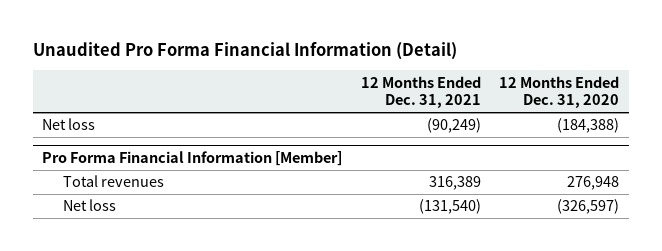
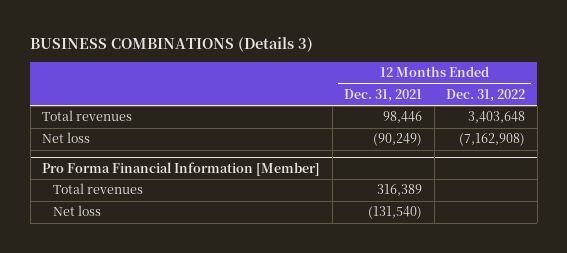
- Unaudited Pro Forma Financial Information (Detail)
+ BUSINESS COMBINATIONS (Details 3)
- | 12 Months Ended Dec. 31, 2021 | 12 Months Ended Dec. 31, 2020
+ | 12 Months Ended Dec. 31, 2021 | 12 Months Ended Dec. 31, 2022
+ Total revenues | 98,446 | 3,403,648

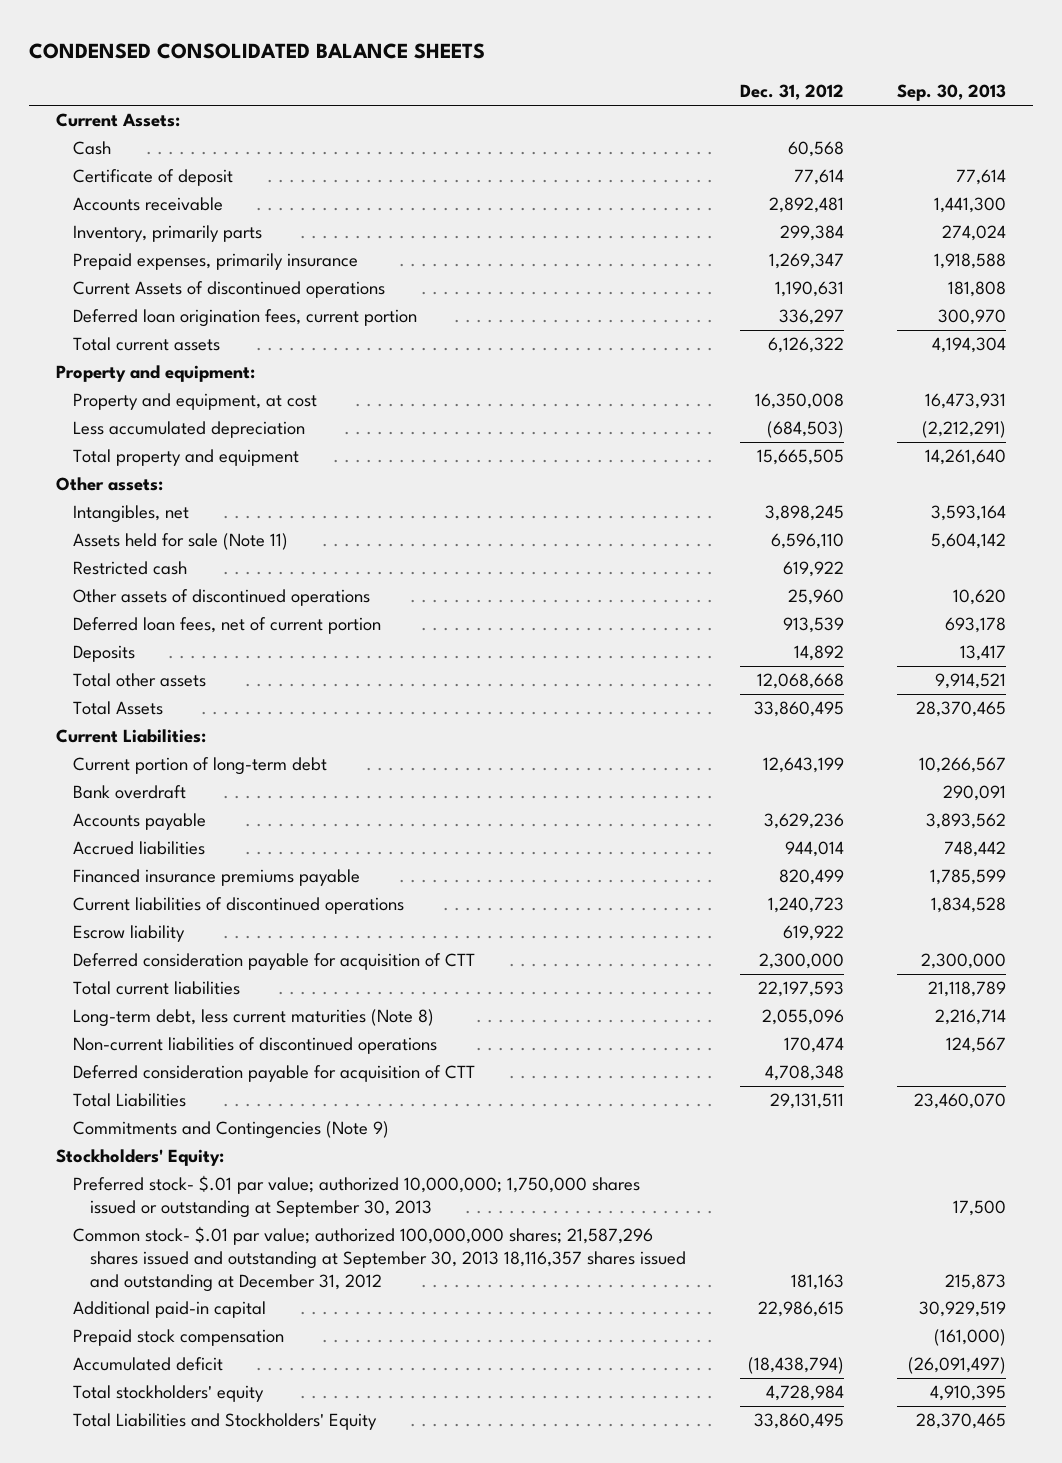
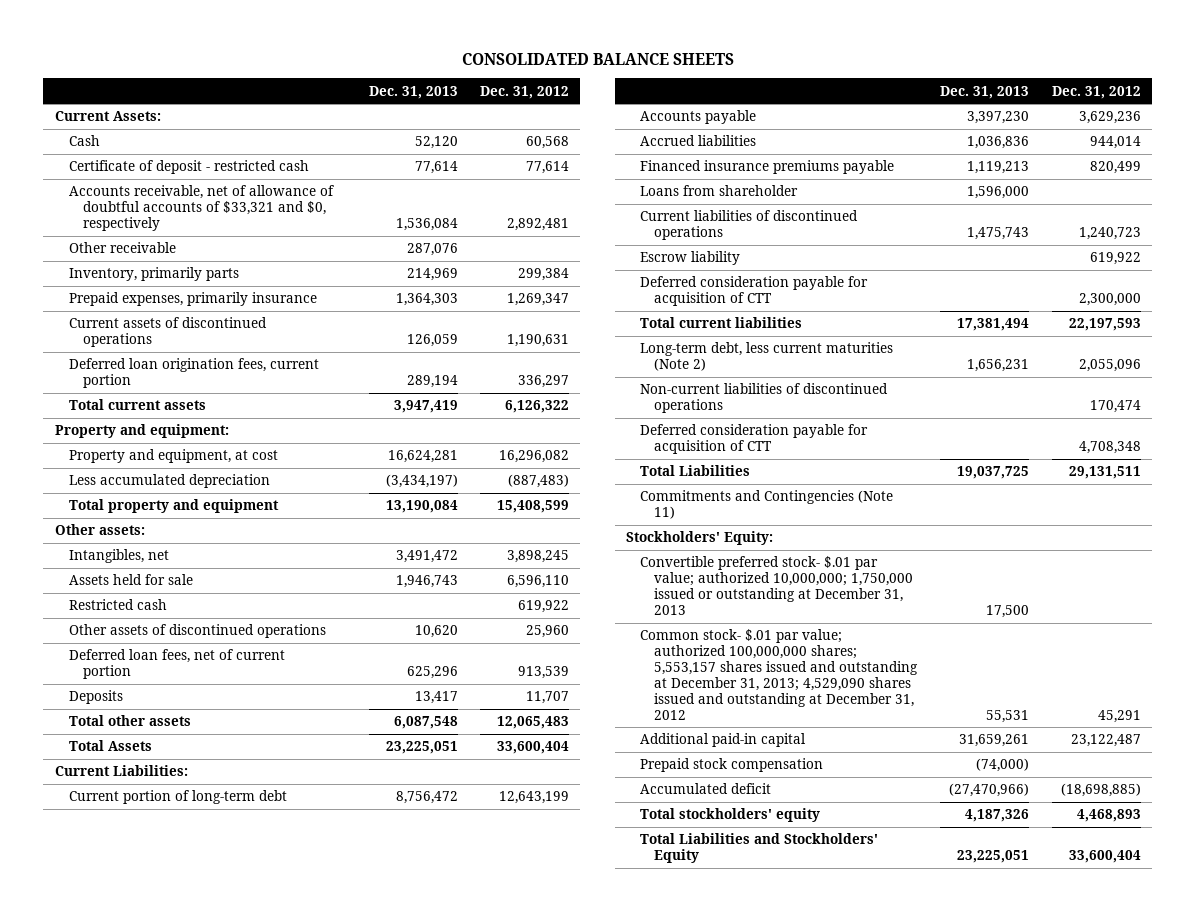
- CONDENSED CONSOLIDATED BALANCE SHEETS
+ CONSOLIDATED BALANCE SHEETS
- | Dec. 31, 2012 | Sep. 30, 2013
+ | Dec. 31, 2013 | Dec. 31, 2012
- Certificate of deposit | 77,614 | 77,614
- Accounts receivable | 2,892,481 | 1,441,300
+ Certificate of deposit - restricted cash | 77,614 | 77,614
+ Accounts receivable, net of allowance of doubtful accounts of $33,321 and $0, respectively | 1,536,084 | 2,892,481
+ Other receivable | 287,076 |
- Current Assets of discontinued operations | 1,190,631 | 181,808
+ Current assets of discontinued operations | 126,059 | 1,190,631
- Property and equipment, at cost | 16,350,008 | 16,473,931
- Less accumulated depreciation | (684,503) | (2,212,291)
- Total property and equipment | 15,665,505 | 14,261,640
+ Property and equipment, at cost | 16,624,281 | 16,296,082
+ Less accumulated depreciation | (3,434,197) | (887,483)
+ Total property and equipment | 13,190,084 | 15,408,599
- Assets held for sale (Note 11) | 6,596,110 | 5,604,142
+ Assets held for sale | 1,946,743 | 6,596,110
- Deposits | 14,892 | 13,417
- Total other assets | 12,068,668 | 9,914,521
- Total Assets | 33,860,495 | 28,370,465
+ Deposits | 13,417 | 11,707
+ Total other assets | 6,087,548 | 12,065,483
+ Total Assets | 23,225,051 | 33,600,404
- Bank overdraft | | 290,091
+ Loans from shareholder | 1,596,000 |
- Long-term debt, less current maturities (Note 8) | 2,055,096 | 2,216,714
+ Long-term debt, less current maturities (Note 2) | 1,656,231 | 2,055,096
- Commitments and Contingencies (Note 9)
+ Commitments and Contingencies (Note 11)
- Preferred stock- $.01 par value; authorized 10,000,000; 1,750,000 shares issued or outstanding at September 30, 2013 | | 17,500
- Common stock- $.01 par value; authorized 100,000,000 shares; 21,587,296 shares issued and outstanding at September 30, 2013 18,116,357 shares issued and outstanding at December 31, 2012 | 181,163 | 215,873
- Additional paid-in capital | 22,986,615 | 30,929,519
+ Convertible preferred stock- $.01 par value; authorized 10,000,000; 1,750,000 issued or outstanding at December 31, 2013 | 17,500 |
+ Common stock- $.01 par value; authorized 100,000,000 shares; 5,553,157 shares issued and outstanding at December 31, 2013; 4,529,090 shares issued and outstanding at December 31, 2012 | 55,531 | 45,291
+ Additional paid-in capital | 31,659,261 | 23,122,487
- Accumulated deficit | (18,438,794) | (26,091,497)
- Total stockholders' equity | 4,728,984 | 4,910,395
- Total Liabilities and Stockholders' Equity | 33,860,495 | 28,370,465
+ Accumulated deficit | (27,470,966) | (18,698,885)
+ Total stockholders' equity | 4,187,326 | 4,468,893
+ Total Liabilities and Stockholders' Equity | 23,225,051 | 33,600,404

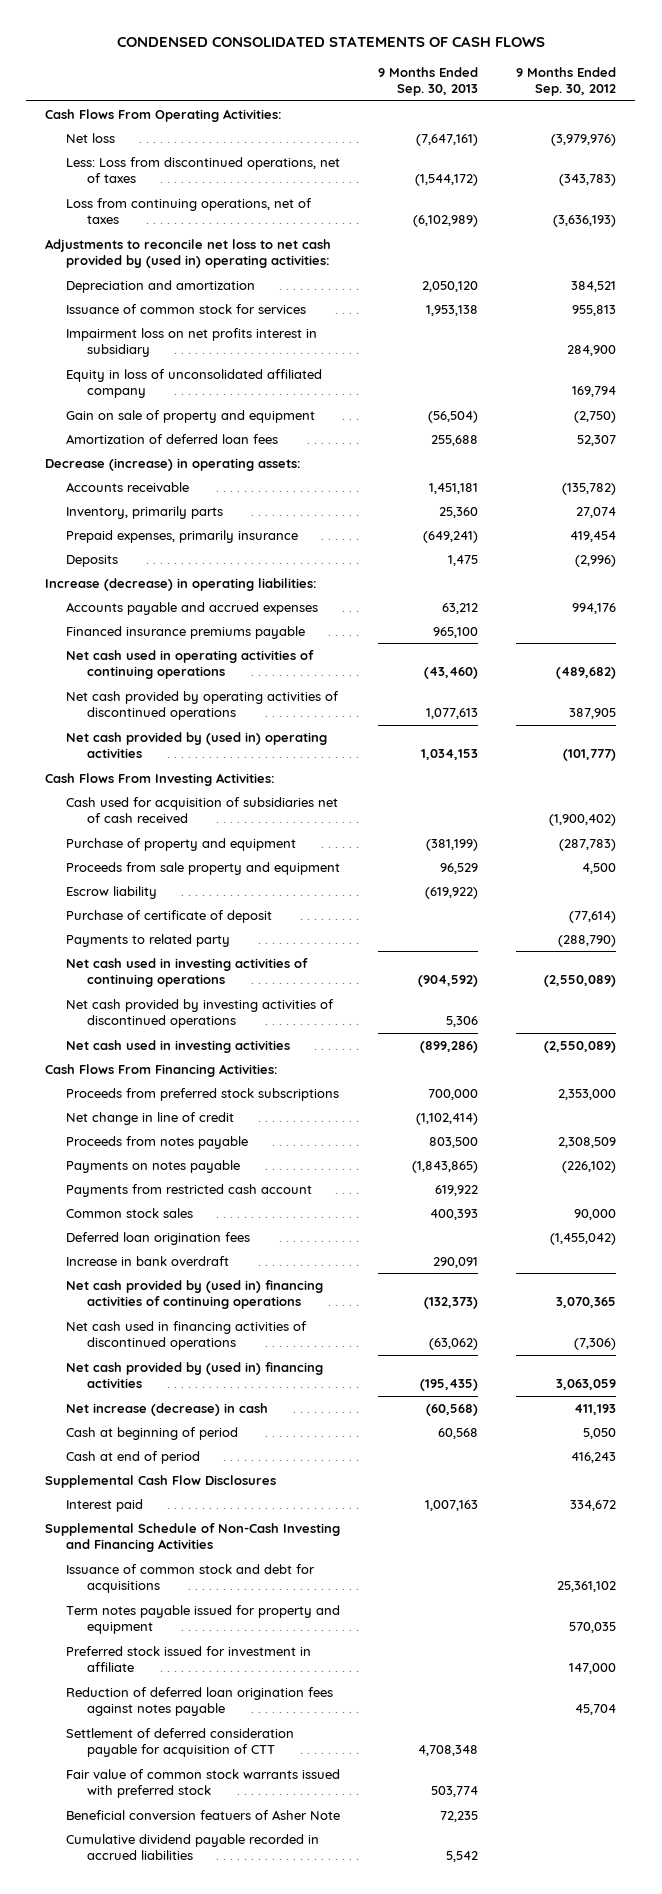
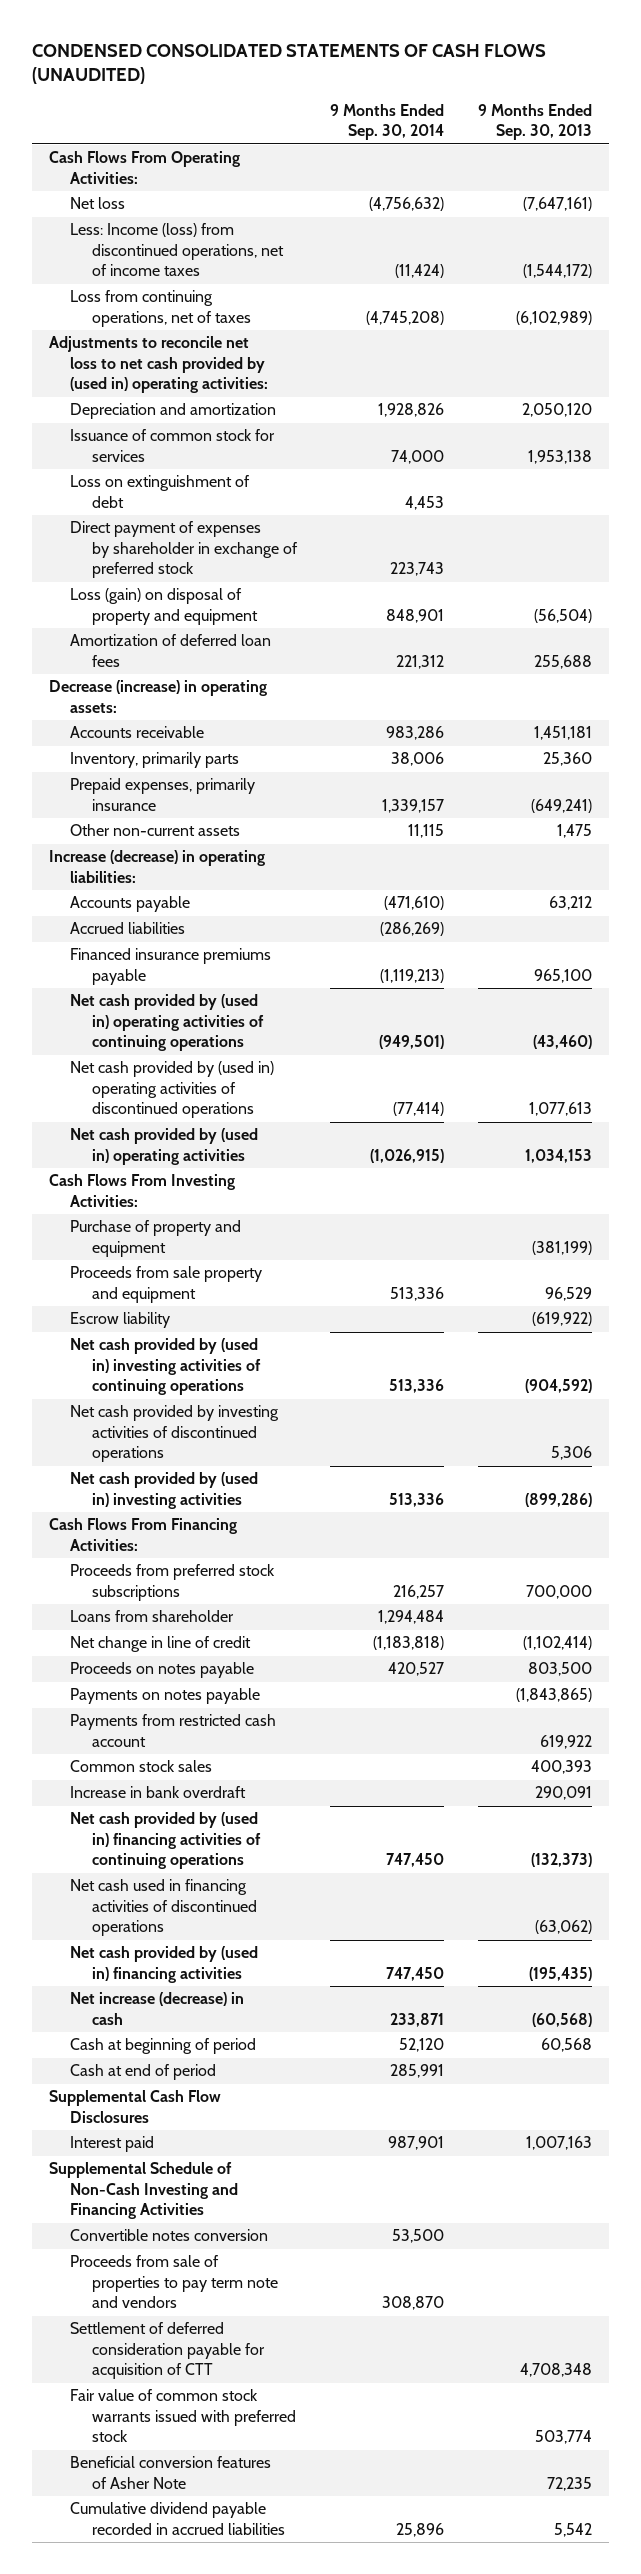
- CONDENSED CONSOLIDATED STATEMENTS OF CASH FLOWS
+ CONDENSED CONSOLIDATED STATEMENTS OF CASH FLOWS (UNAUDITED)
- | 9 Months Ended Sep. 30, 2013 | 9 Months Ended Sep. 30, 2012
+ | 9 Months Ended Sep. 30, 2014 | 9 Months Ended Sep. 30, 2013
- Less: Loss from discontinued operations, net of taxes | (1,544,172) | (343,783)
+ Less: Income (loss) from discontinued operations, net of income taxes | (11,424) | (1,544,172)
- Impairment loss on net profits interest in subsidiary | | 284,900
- Equity in loss of unconsolidated affiliated company | | 169,794
- Gain on sale of property and equipment | (56,504) | (2,750)
+ Loss on extinguishment of debt | 4,453 |
+ Direct payment of expenses by shareholder in exchange of preferred stock | 223,743 |
+ Loss (gain) on disposal of property and equipment | 848,901 | (56,504)
- Deposits | 1,475 | (2,996)
+ Other non-current assets | 11,115 | 1,475
- Accounts payable and accrued expenses | 63,212 | 994,176
+ Accounts payable | (471,610) | 63,212
+ Accrued liabilities | (286,269) |
- Net cash used in operating activities of continuing operations | (43,460) | (489,682)
- Net cash provided by operating activities of discontinued operations | 1,077,613 | 387,905
+ Net cash provided by (used in) operating activities of continuing operations | (949,501) | (43,460)
+ Net cash provided by (used in) operating activities of discontinued operations | (77,414) | 1,077,613
- Cash used for acquisition of subsidiaries net of cash received | | (1,900,402)
- Purchase of certificate of deposit | | (77,614)
- Payments to related party | | (288,790)
- Net cash used in investing activities of continuing operations | (904,592) | (2,550,089)
+ Net cash provided by (used in) investing activities of continuing operations | 513,336 | (904,592)
- Net cash used in investing activities | (899,286) | (2,550,089)
+ Net cash provided by (used in) investing activities | 513,336 | (899,286)
+ Loans from shareholder | 1,294,484 |
- Proceeds from notes payable | 803,500 | 2,308,509
+ Proceeds on notes payable | 420,527 | 803,500
- Deferred loan origination fees | | (1,455,042)
- Issuance of common stock and debt for acquisitions | | 25,361,102
- Term notes payable issued for property and equipment | | 570,035
- Preferred stock issued for investment in affiliate | | 147,000
- Reduction of deferred loan origination fees against notes payable | | 45,704
+ Convertible notes conversion | 53,500 |
+ Proceeds from sale of properties to pay term note and vendors | 308,870 |
- Beneficial conversion featuers of Asher Note | 72,235 |
+ Beneficial conversion features of Asher Note | | 72,235

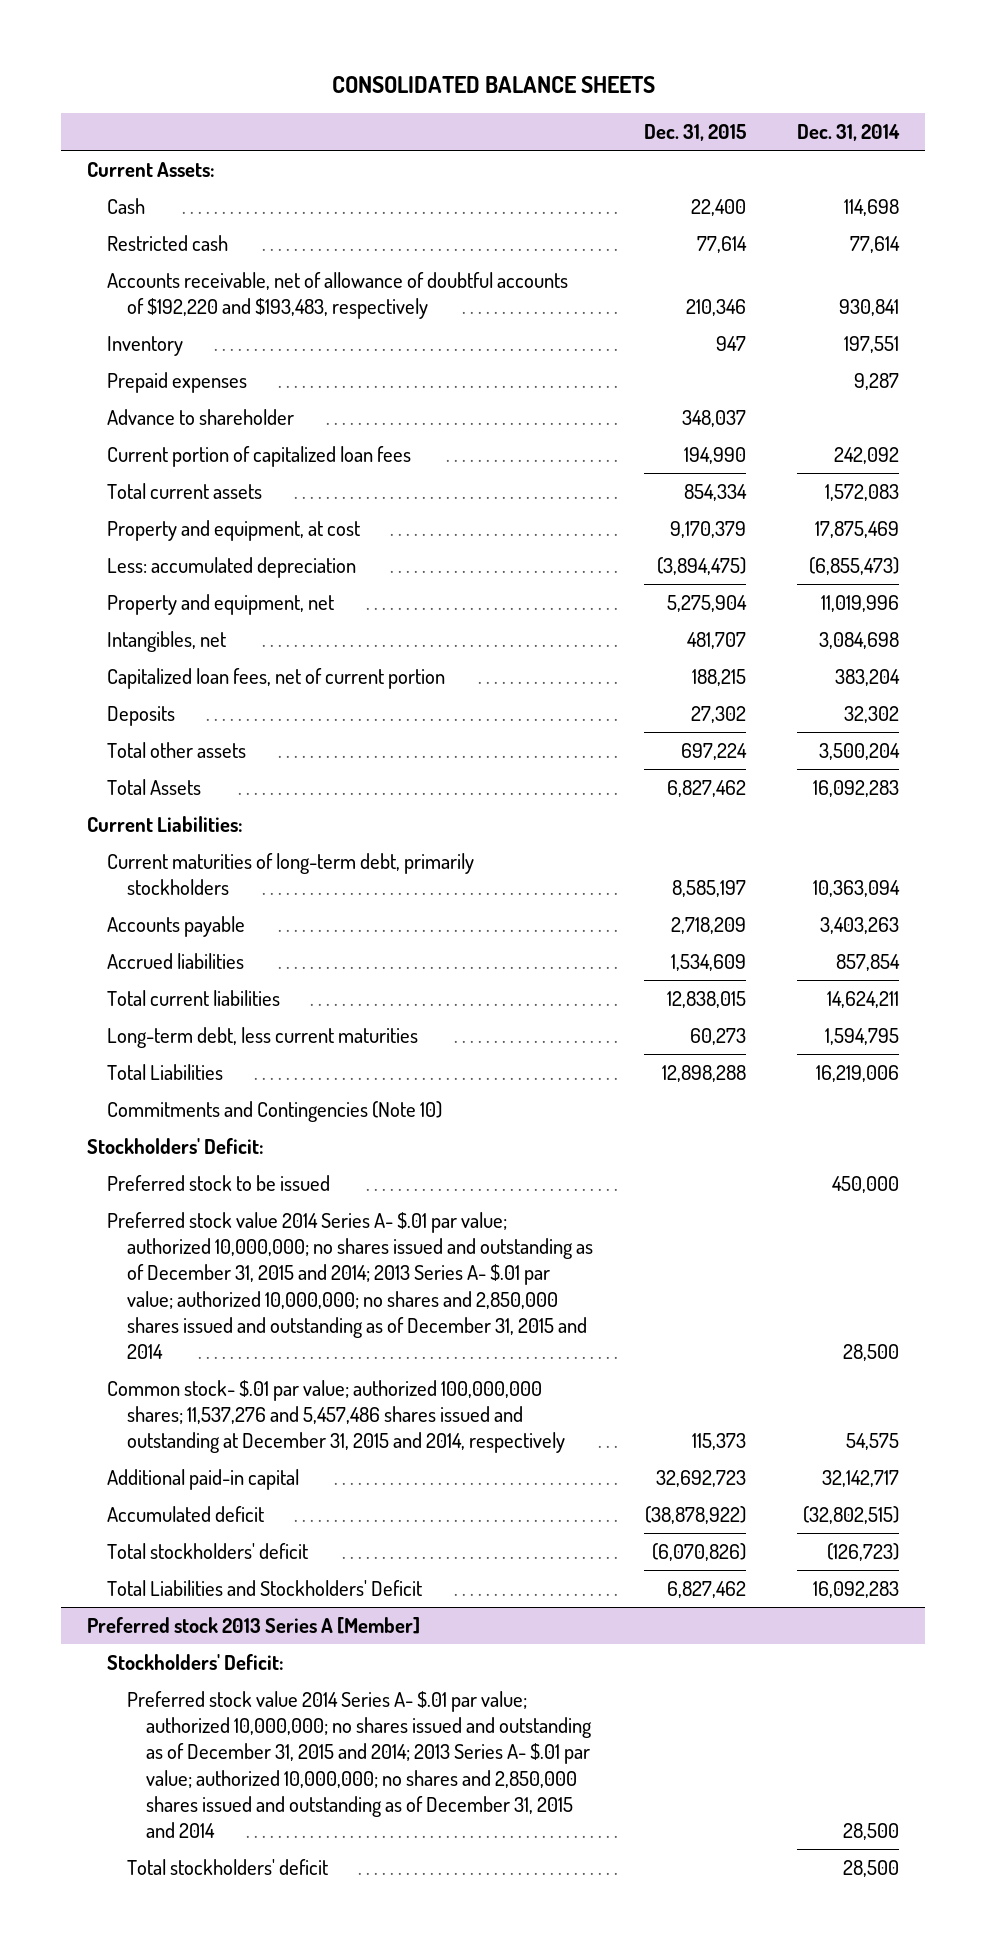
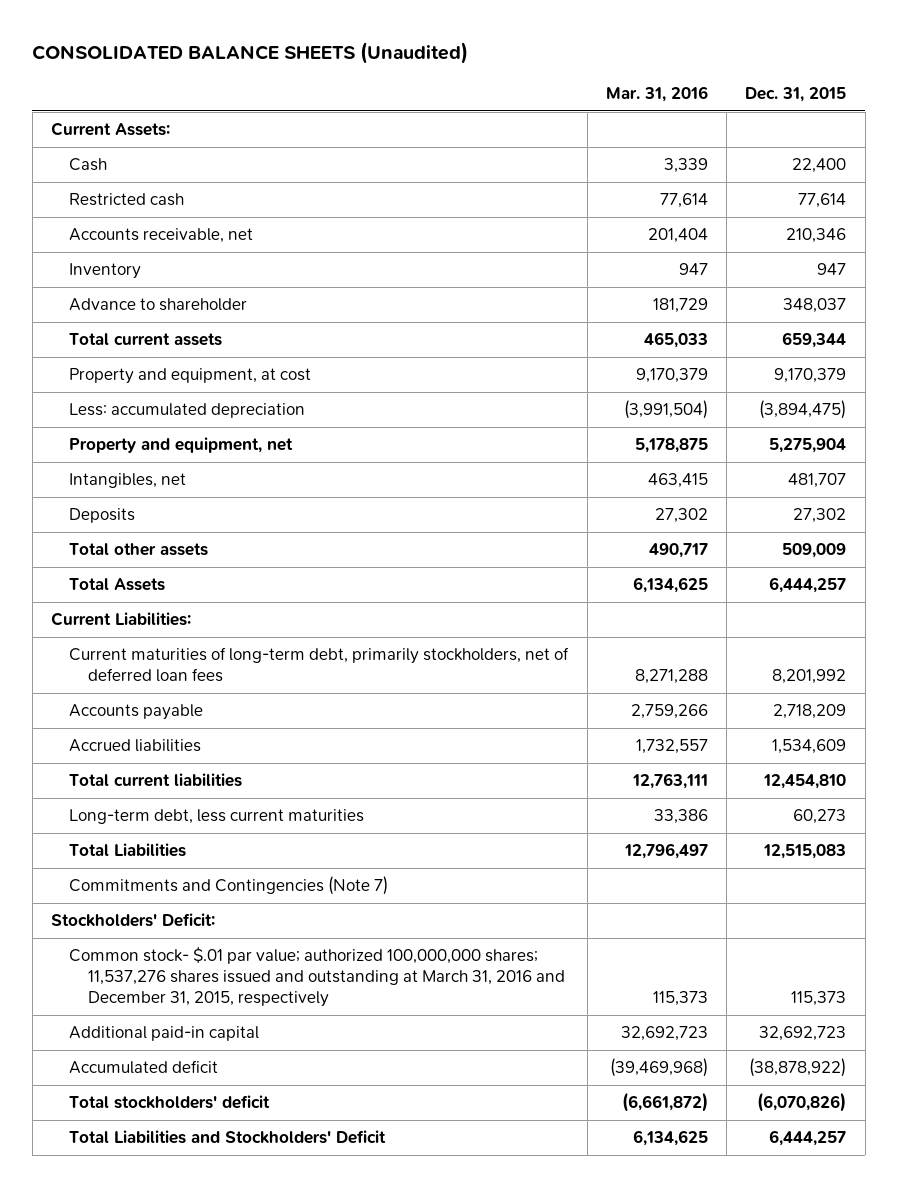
- CONSOLIDATED BALANCE SHEETS
+ CONSOLIDATED BALANCE SHEETS (Unaudited)
- | Dec. 31, 2015 | Dec. 31, 2014
+ | Mar. 31, 2016 | Dec. 31, 2015
- Accounts receivable, net of allowance of doubtful accounts of $192,220 and $193,483, respectively | 210,346 | 930,841
+ Accounts receivable, net | 201,404 | 210,346
- Prepaid expenses | | 9,287
- Current portion of capitalized loan fees | 194,990 | 242,092
- Total current assets | 854,334 | 1,572,083
+ Total current assets | 465,033 | 659,344
- Capitalized loan fees, net of current portion | 188,215 | 383,204
- Total other assets | 697,224 | 3,500,204
- Total Assets | 6,827,462 | 16,092,283
+ Total other assets | 490,717 | 509,009
+ Total Assets | 6,134,625 | 6,444,257
- Current maturities of long-term debt, primarily stockholders | 8,585,197 | 10,363,094
+ Current maturities of long-term debt, primarily stockholders, net of deferred loan fees | 8,271,288 | 8,201,992
- Total current liabilities | 12,838,015 | 14,624,211
+ Total current liabilities | 12,763,111 | 12,454,810
- Total Liabilities | 12,898,288 | 16,219,006
- Commitments and Contingencies (Note 10)
+ Total Liabilities | 12,796,497 | 12,515,083
+ Commitments and Contingencies (Note 7)
- Preferred stock to be issued | | 450,000
- Preferred stock value 2014 Series A- $.01 par value; authorized 10,000,000; no shares issued and outstanding as of December 31, 2015 and 2014; 2013 Series A- $.01 par value; authorized 10,000,000; no shares and 2,850,000 shares issued and outstanding as of December 31, 2015 and 2014 | | 28,500
- Common stock- $.01 par value; authorized 100,000,000 shares; 11,537,276 and 5,457,486 shares issued and outstanding at December 31, 2015 and 2014, respectively | 115,373 | 54,575
+ Common stock- $.01 par value; authorized 100,000,000 shares; 11,537,276 shares issued and outstanding at March 31, 2016 and December 31, 2015, respectively | 115,373 | 115,373
- Total Liabilities and Stockholders' Deficit | 6,827,462 | 16,092,283
- Preferred stock 2013 Series A [Member]
- Stockholders' Deficit:
- Preferred stock value 2014 Series A- $.01 par value; authorized 10,000,000; no shares issued and outstanding as of December 31, 2015 and 2014; 2013 Series A- $.01 par value; authorized 10,000,000; no shares and 2,850,000 shares issued and outstanding as of December 31, 2015 and 2014 | | 28,500
- Total stockholders' deficit | | 28,500
+ Total Liabilities and Stockholders' Deficit | 6,134,625 | 6,444,257

